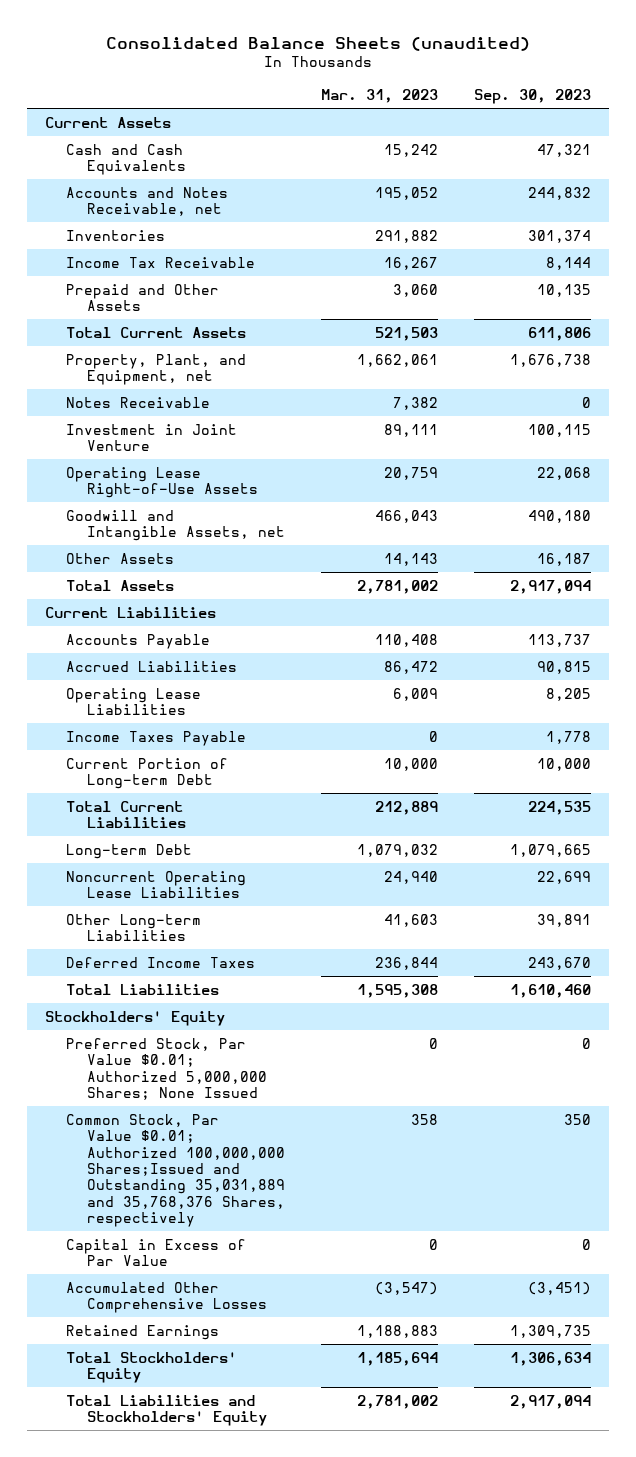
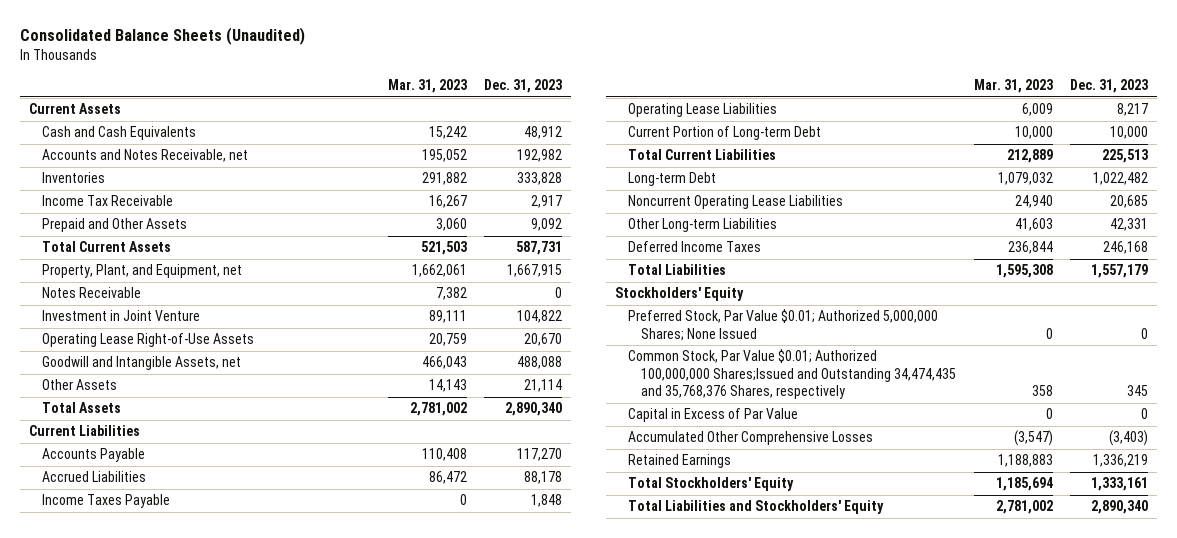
- Consolidated Balance Sheets (unaudited)
+ Consolidated Balance Sheets (Unaudited)
- | Mar. 31, 2023 | Sep. 30, 2023
+ | Mar. 31, 2023 | Dec. 31, 2023
moved down: Operating Lease Liabilities | 6,009 | 8,217
- Common Stock, Par Value $0.01; Authorized 100,000,000 Shares;Issued and Outstanding 35,031,889 and 35,768,376 Shares, respectively | 358 | 350
+ Common Stock, Par Value $0.01; Authorized 100,000,000 Shares;Issued and Outstanding 34,474,435 and 35,768,376 Shares, respectively | 358 | 345

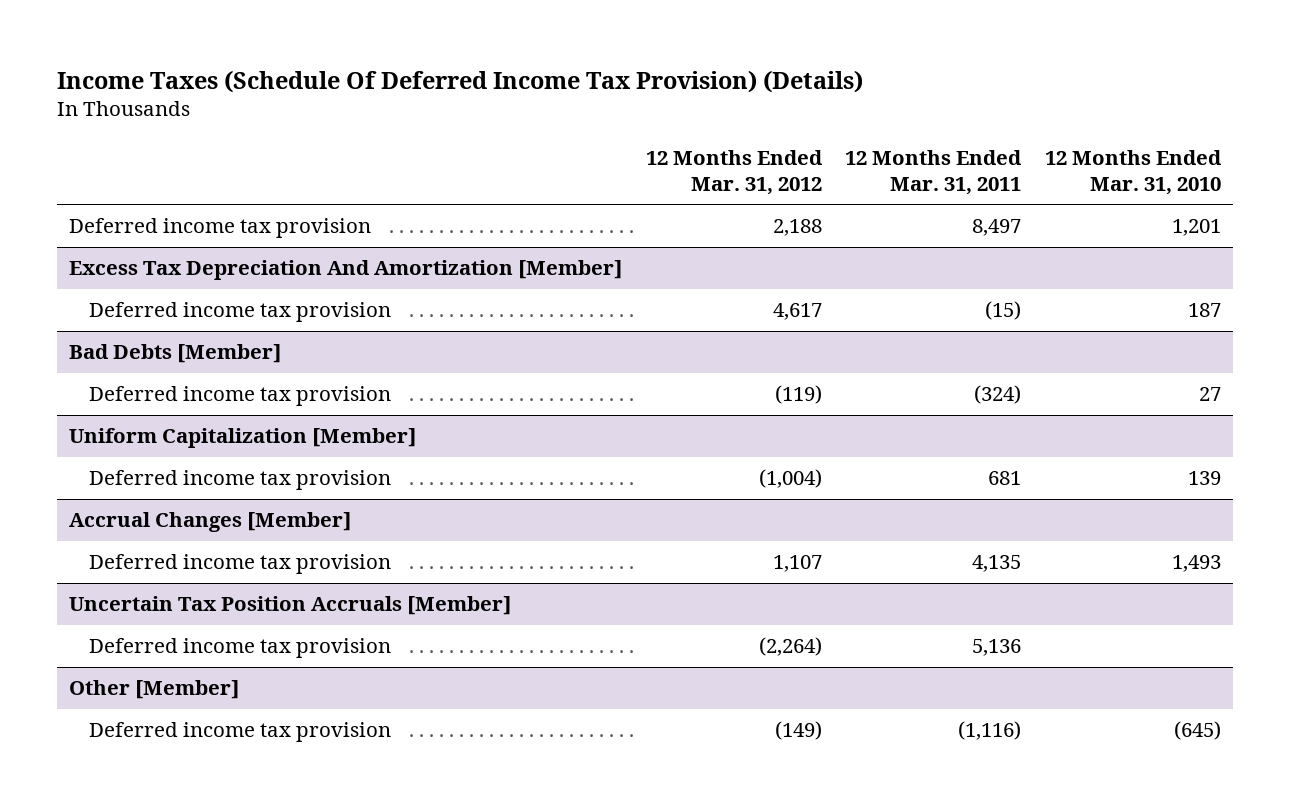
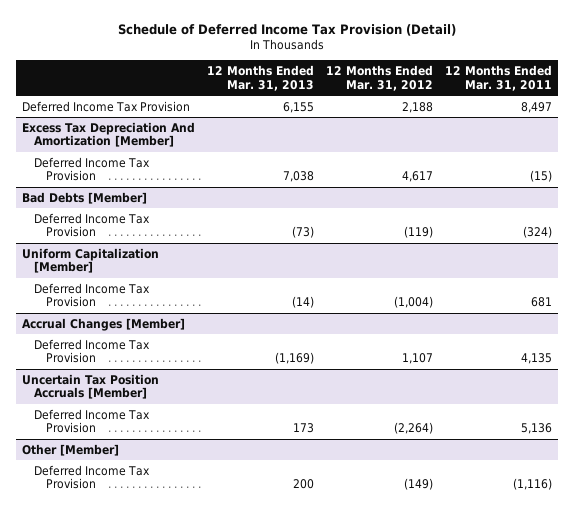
- Income Taxes (Schedule Of Deferred Income Tax Provision) (Details)
+ Schedule of Deferred Income Tax Provision (Detail)
- | 12 Months Ended Mar. 31, 2012 | 12 Months Ended Mar. 31, 2011 | 12 Months Ended Mar. 31, 2010
+ | 12 Months Ended Mar. 31, 2013 | 12 Months Ended Mar. 31, 2012 | 12 Months Ended Mar. 31, 2011
- Deferred income tax provision | 2,188 | 8,497 | 1,201
+ Deferred Income Tax Provision | 6,155 | 2,188 | 8,497
@ Excess Tax Depreciation And Amortization [Member]
- Deferred income tax provision | 4,617 | (15) | 187
+ Deferred Income Tax Provision | 7,038 | 4,617 | (15)
@ Bad Debts [Member]
- Deferred income tax provision | (119) | (324) | 27
+ Deferred Income Tax Provision | (73) | (119) | (324)
@ Uniform Capitalization [Member]
- Deferred income tax provision | (1,004) | 681 | 139
+ Deferred Income Tax Provision | (14) | (1,004) | 681
@ Accrual Changes [Member]
- Deferred income tax provision | 1,107 | 4,135 | 1,493
+ Deferred Income Tax Provision | (1,169) | 1,107 | 4,135
@ Uncertain Tax Position Accruals [Member]
- Deferred income tax provision | (2,264) | 5,136 |
+ Deferred Income Tax Provision | 173 | (2,264) | 5,136
@ Other [Member]
- Deferred income tax provision | (149) | (1,116) | (645)
+ Deferred Income Tax Provision | 200 | (149) | (1,116)

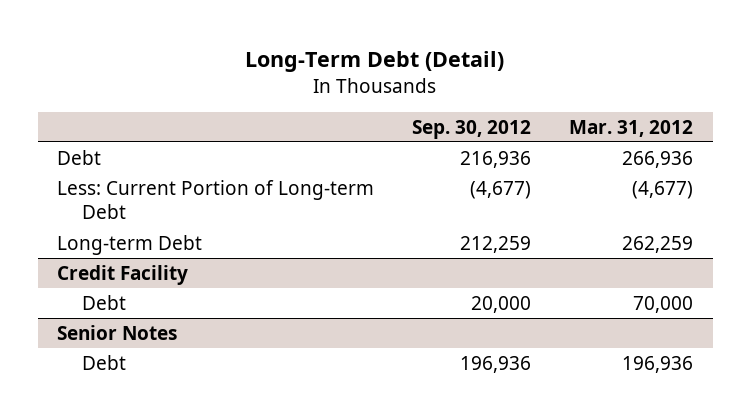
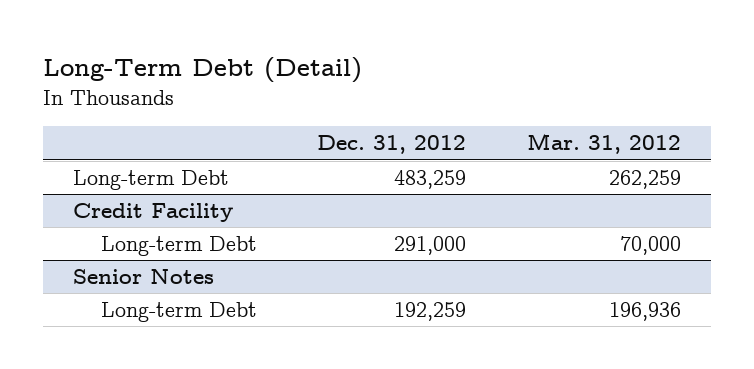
- | Sep. 30, 2012 | Mar. 31, 2012
+ | Dec. 31, 2012 | Mar. 31, 2012
- Debt | 216,936 | 266,936
- Less: Current Portion of Long-term Debt | (4,677) | (4,677)
@ Credit Facility
- Debt | 20,000 | 70,000
+ Long-term Debt | 291,000 | 70,000
@ Senior Notes
- Debt | 196,936 | 196,936
+ Long-term Debt | 192,259 | 196,936

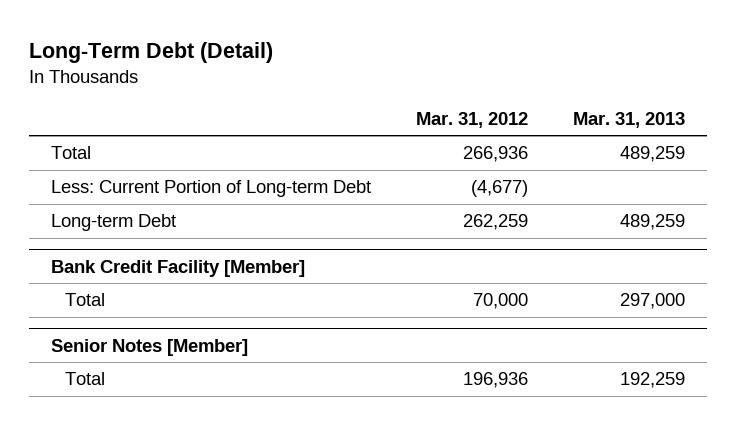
- | Dec. 31, 2012 | Mar. 31, 2012
+ | Mar. 31, 2012 | Mar. 31, 2013
+ Total | 266,936 | 489,259
+ Less: Current Portion of Long-term Debt | (4,677) |
- Credit Facility
- Long-term Debt | 291,000 | 70,000
- Senior Notes
- Long-term Debt | 192,259 | 196,936
+ Bank Credit Facility [Member]
+ Total | 70,000 | 297,000
+ Senior Notes [Member]
+ Total | 196,936 | 192,259

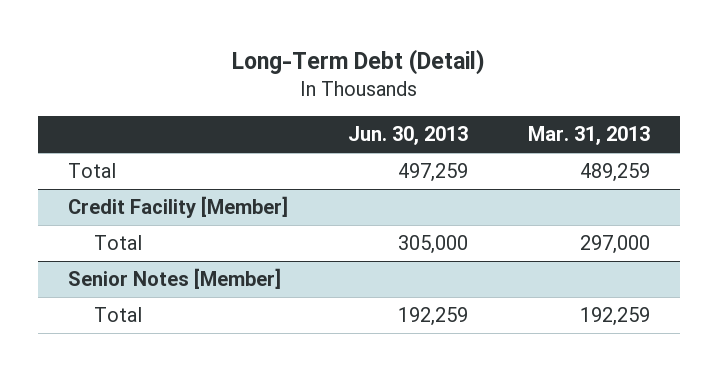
- | Mar. 31, 2012 | Mar. 31, 2013
+ | Jun. 30, 2013 | Mar. 31, 2013
- Less: Current Portion of Long-term Debt | (4,677) |
- Long-term Debt | 262,259 | 489,259
- Bank Credit Facility [Member]
+ Credit Facility [Member]

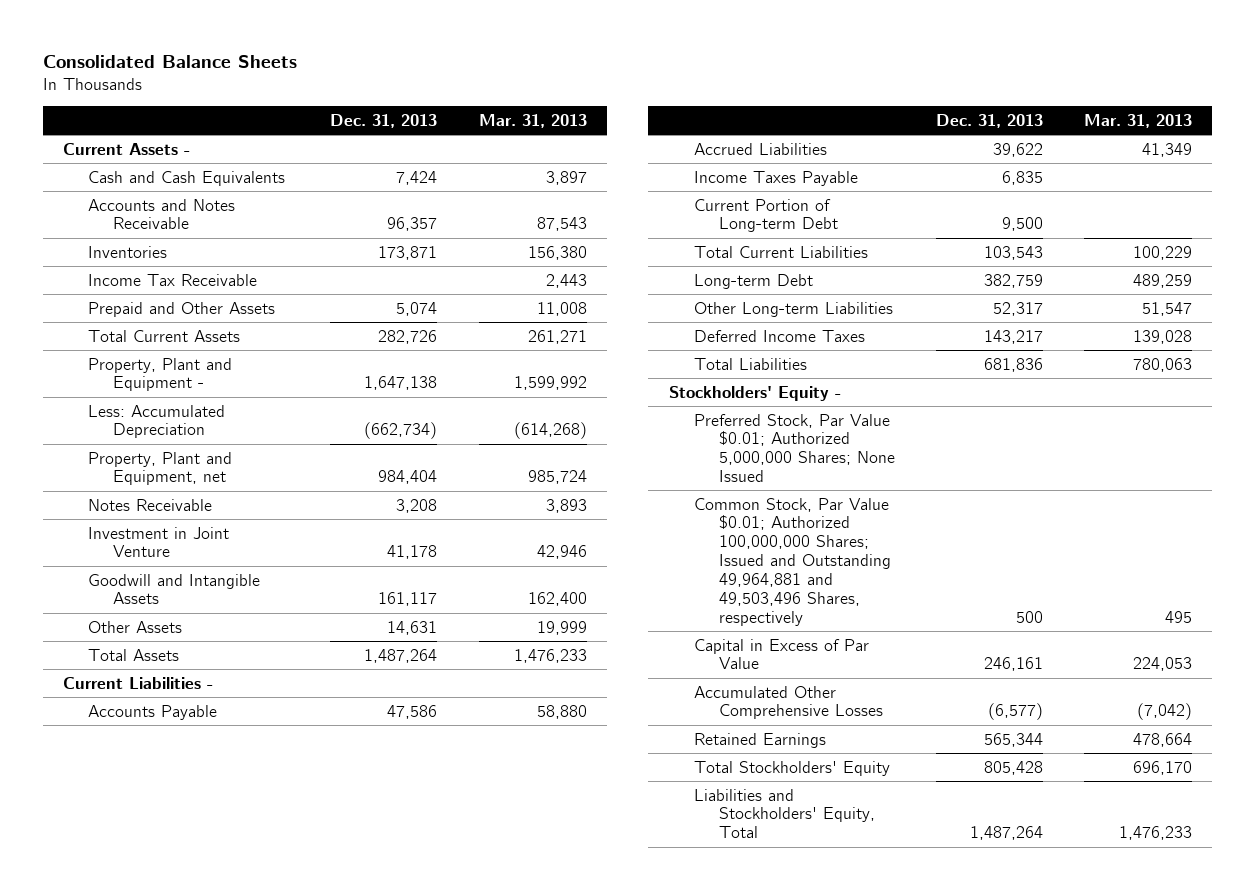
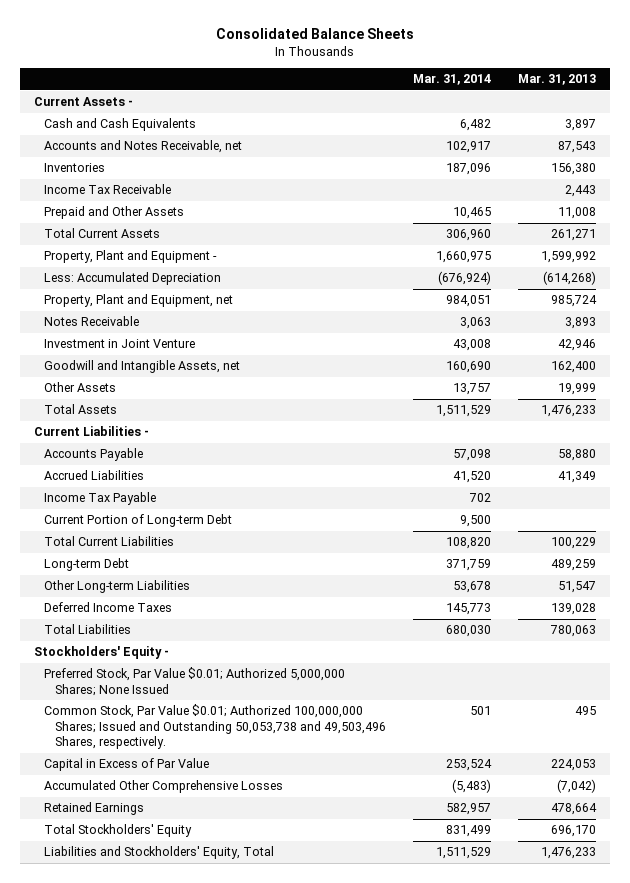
- | Dec. 31, 2013 | Mar. 31, 2013
+ | Mar. 31, 2014 | Mar. 31, 2013
- Accounts and Notes Receivable | 96,357 | 87,543
+ Accounts and Notes Receivable, net | 102,917 | 87,543
- Goodwill and Intangible Assets | 161,117 | 162,400
+ Goodwill and Intangible Assets, net | 160,690 | 162,400
- Income Taxes Payable | 6,835 |
+ Income Tax Payable | 702 |
- Common Stock, Par Value $0.01; Authorized 100,000,000 Shares; Issued and Outstanding 49,964,881 and 49,503,496 Shares, respectively | 500 | 495
+ Common Stock, Par Value $0.01; Authorized 100,000,000 Shares; Issued and Outstanding 50,053,738 and 49,503,496 Shares, respectively. | 501 | 495

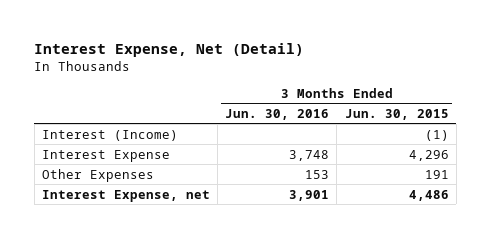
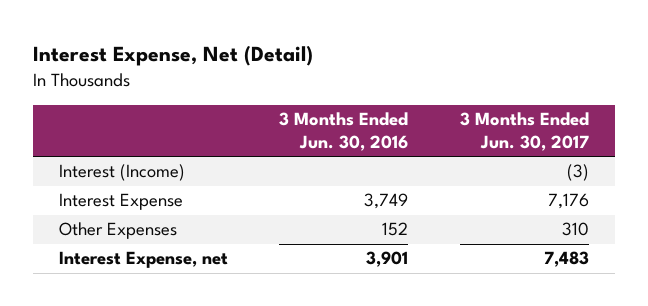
- | 3 Months Ended Jun. 30, 2016 | 3 Months Ended Jun. 30, 2015
+ | 3 Months Ended Jun. 30, 2016 | 3 Months Ended Jun. 30, 2017
- Interest Expense | 3,748 | 4,296
- Other Expenses | 153 | 191
+ Interest Expense | 3,749 | 7,176
+ Other Expenses | 152 | 310

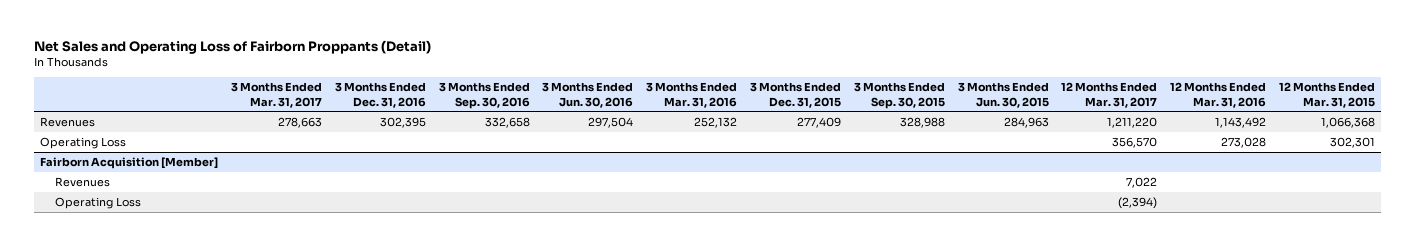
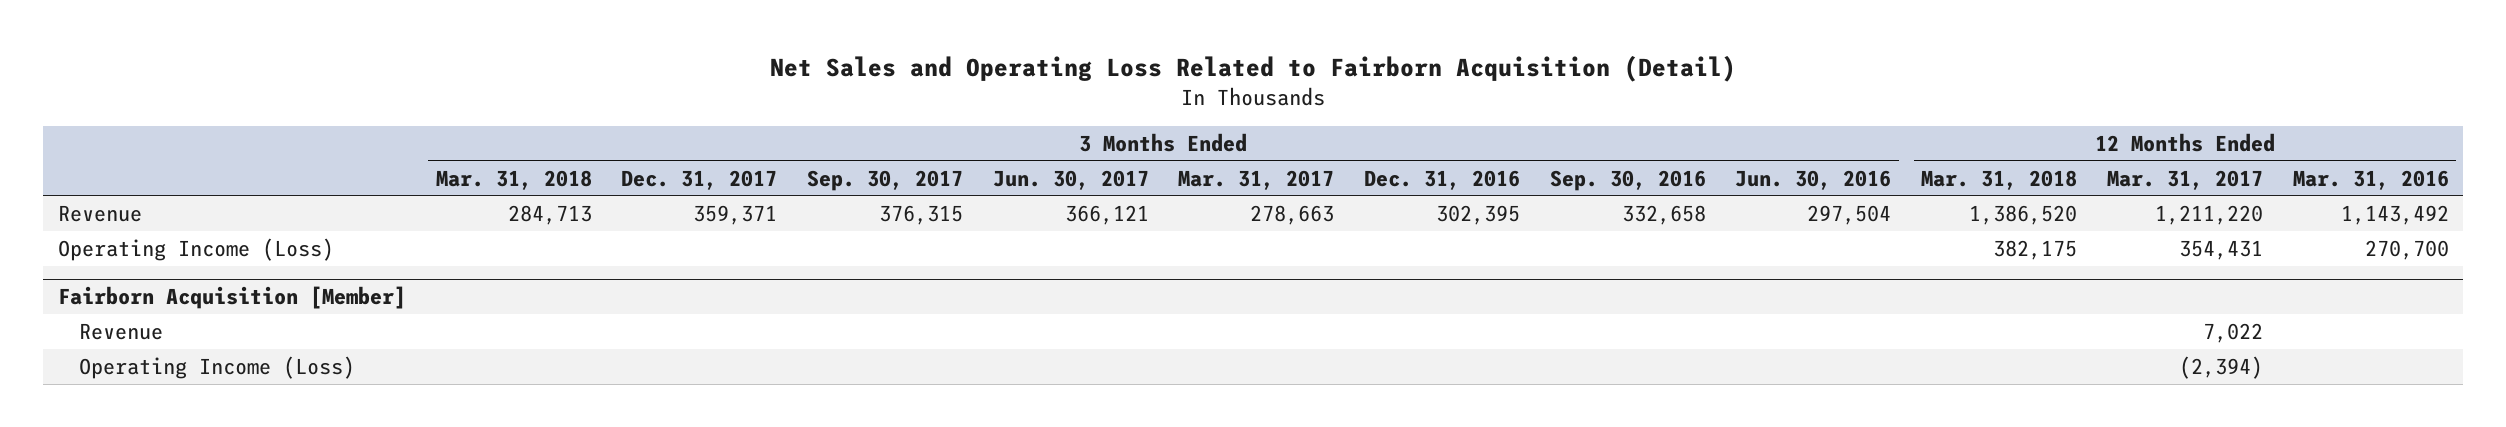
- Net Sales and Operating Loss of Fairborn Proppants (Detail)
+ Net Sales and Operating Loss Related to Fairborn Acquisition (Detail)
- | 3 Months Ended Mar. 31, 2017 | 3 Months Ended Dec. 31, 2016 | 3 Months Ended Sep. 30, 2016 | 3 Months Ended Jun. 30, 2016 | 3 Months Ended Mar. 31, 2016 | 3 Months Ended Dec. 31, 2015 | 3 Months Ended Sep. 30, 2015 | 3 Months Ended Jun. 30, 2015 | 12 Months Ended Mar. 31, 2017 | 12 Months Ended Mar. 31, 2016 | 12 Months Ended Mar. 31, 2015
+ | 3 Months Ended Mar. 31, 2018 | 3 Months Ended Dec. 31, 2017 | 3 Months Ended Sep. 30, 2017 | 3 Months Ended Jun. 30, 2017 | 3 Months Ended Mar. 31, 2017 | 3 Months Ended Dec. 31, 2016 | 3 Months Ended Sep. 30, 2016 | 3 Months Ended Jun. 30, 2016 | 12 Months Ended Mar. 31, 2018 | 12 Months Ended Mar. 31, 2017 | 12 Months Ended Mar. 31, 2016
- Revenues | 278,663 | 302,395 | 332,658 | 297,504 | 252,132 | 277,409 | 328,988 | 284,963 | 1,211,220 | 1,143,492 | 1,066,368
- Operating Loss | | | | | | | | | 356,570 | 273,028 | 302,301
+ Revenue | 284,713 | 359,371 | 376,315 | 366,121 | 278,663 | 302,395 | 332,658 | 297,504 | 1,386,520 | 1,211,220 | 1,143,492
+ Operating Income (Loss) | | | | | | | | | 382,175 | 354,431 | 270,700
@ Fairborn Acquisition [Member]
- Revenues | | | | | | | | | 7,022 | |
- Operating Loss | | | | | | | | | (2,394) | |
+ Revenue | | | | | | | | | | 7,022 |
+ Operating Income (Loss) | | | | | | | | | | (2,394) |

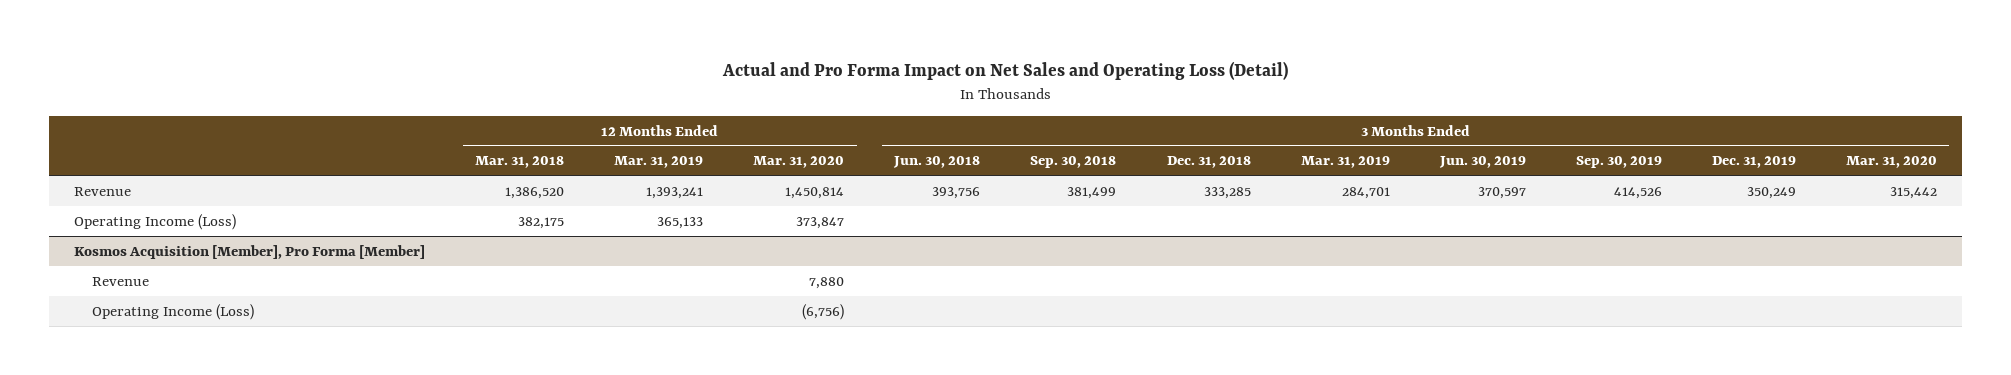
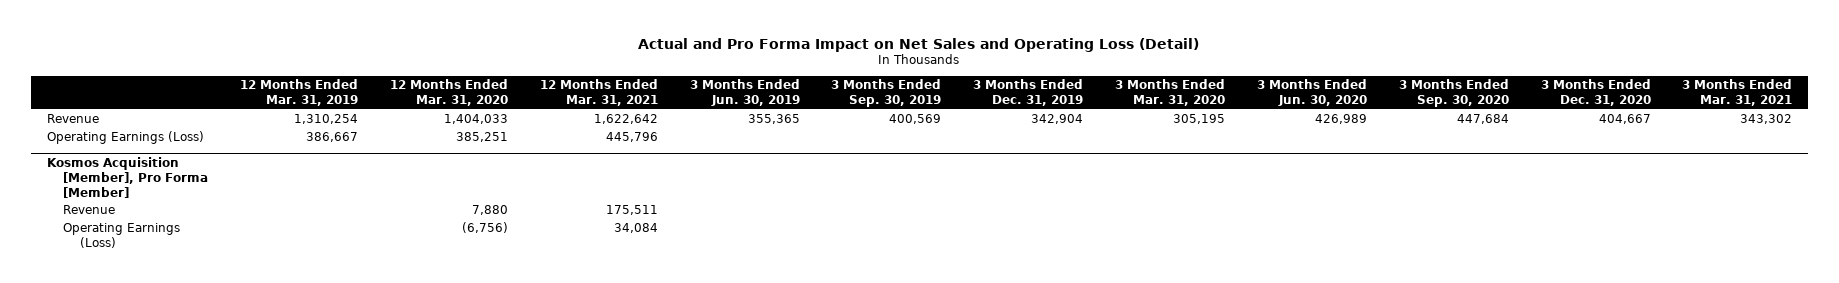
- | 12 Months Ended Mar. 31, 2018 | 12 Months Ended Mar. 31, 2019 | 12 Months Ended Mar. 31, 2020 | 3 Months Ended Jun. 30, 2018 | 3 Months Ended Sep. 30, 2018 | 3 Months Ended Dec. 31, 2018 | 3 Months Ended Mar. 31, 2019 | 3 Months Ended Jun. 30, 2019 | 3 Months Ended Sep. 30, 2019 | 3 Months Ended Dec. 31, 2019 | 3 Months Ended Mar. 31, 2020
+ | 12 Months Ended Mar. 31, 2019 | 12 Months Ended Mar. 31, 2020 | 12 Months Ended Mar. 31, 2021 | 3 Months Ended Jun. 30, 2019 | 3 Months Ended Sep. 30, 2019 | 3 Months Ended Dec. 31, 2019 | 3 Months Ended Mar. 31, 2020 | 3 Months Ended Jun. 30, 2020 | 3 Months Ended Sep. 30, 2020 | 3 Months Ended Dec. 31, 2020 | 3 Months Ended Mar. 31, 2021
- Revenue | 1,386,520 | 1,393,241 | 1,450,814 | 393,756 | 381,499 | 333,285 | 284,701 | 370,597 | 414,526 | 350,249 | 315,442
- Operating Income (Loss) | 382,175 | 365,133 | 373,847 | | | | | | | |
+ Revenue | 1,310,254 | 1,404,033 | 1,622,642 | 355,365 | 400,569 | 342,904 | 305,195 | 426,989 | 447,684 | 404,667 | 343,302
+ Operating Earnings (Loss) | 386,667 | 385,251 | 445,796 | | | | | | | |
@ Kosmos Acquisition [Member], Pro Forma [Member]
- Operating Income (Loss) | | | (6,756) | | | | | | | |
+ Operating Earnings (Loss) | | (6,756) | 34,084 | | | | | | | |

